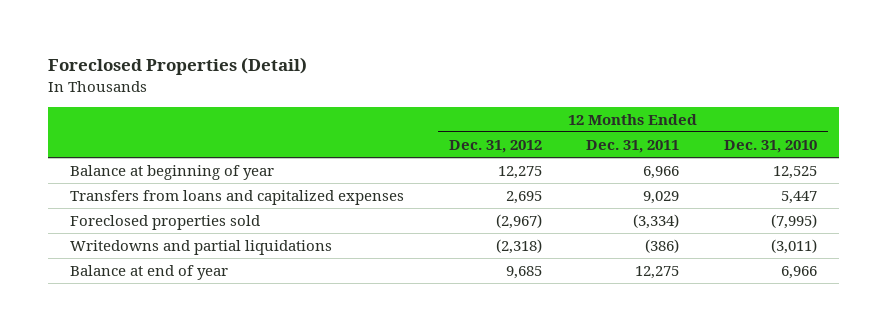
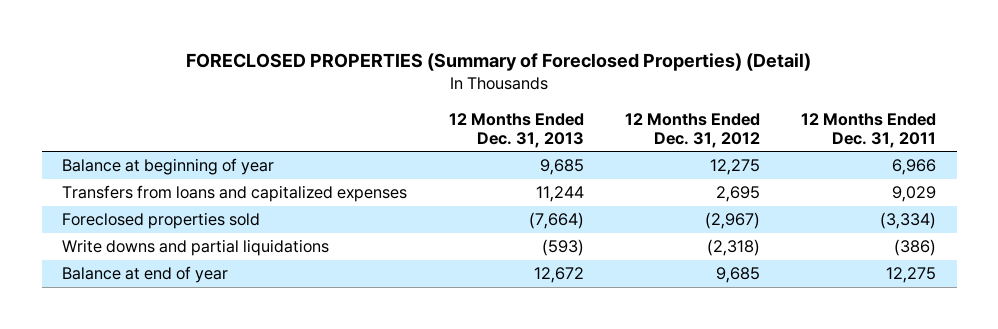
- Foreclosed Properties (Detail)
+ FORECLOSED PROPERTIES (Summary of Foreclosed Properties) (Detail)
- | 12 Months Ended Dec. 31, 2012 | 12 Months Ended Dec. 31, 2011 | 12 Months Ended Dec. 31, 2010
+ | 12 Months Ended Dec. 31, 2013 | 12 Months Ended Dec. 31, 2012 | 12 Months Ended Dec. 31, 2011
- Writedowns and partial liquidations | (2,318) | (386) | (3,011)
+ Write downs and partial liquidations | (593) | (2,318) | (386)

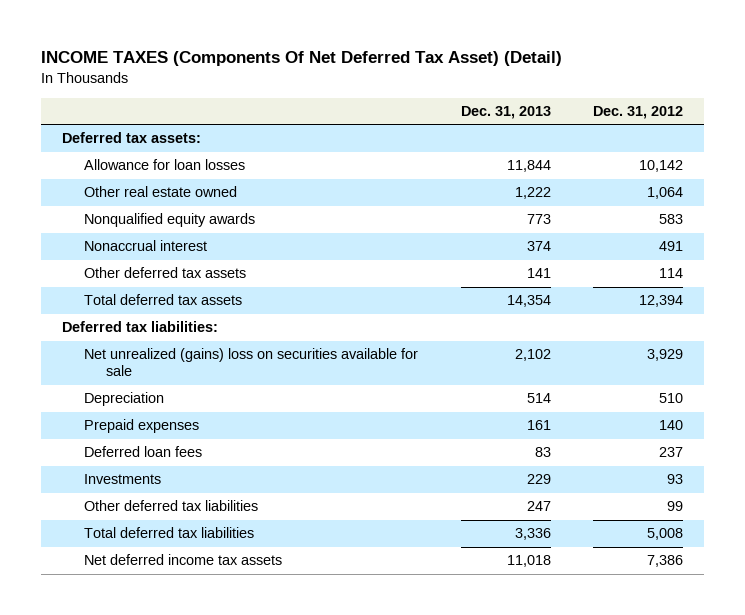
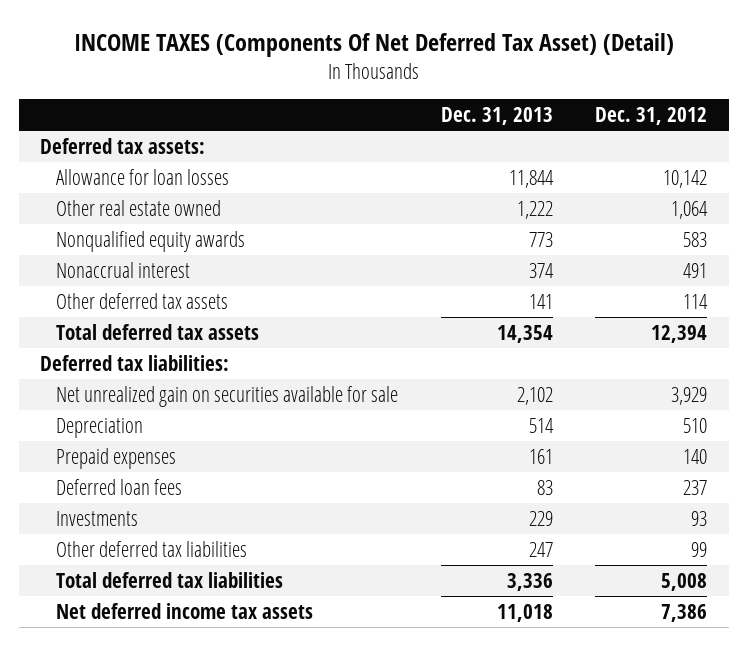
- Net unrealized (gains) loss on securities available for sale | 2,102 | 3,929
+ Net unrealized gain on securities available for sale | 2,102 | 3,929

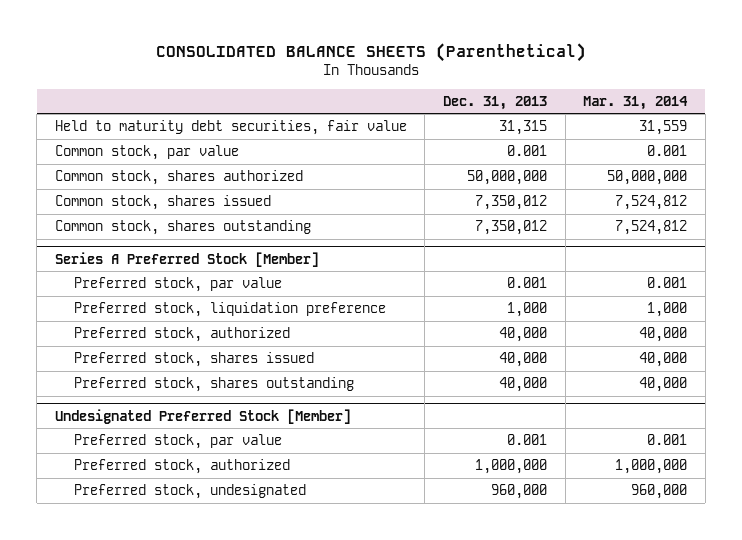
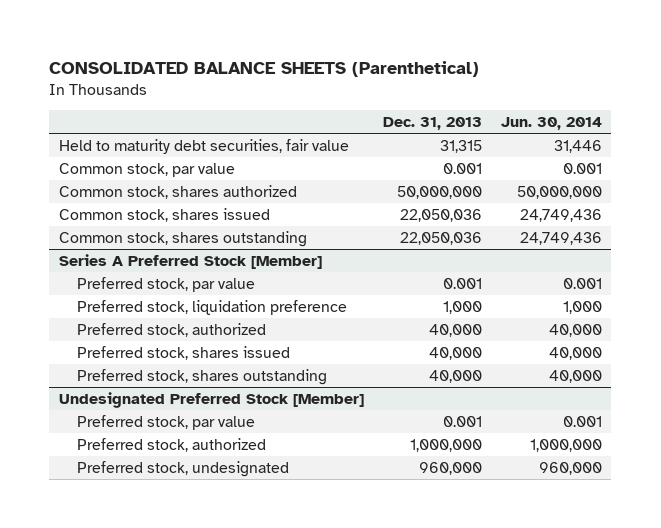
- | Dec. 31, 2013 | Mar. 31, 2014
+ | Dec. 31, 2013 | Jun. 30, 2014
- Common stock, shares issued | 7,350,012 | 7,524,812
- Common stock, shares outstanding | 7,350,012 | 7,524,812
+ Common stock, shares issued | 22,050,036 | 24,749,436
+ Common stock, shares outstanding | 22,050,036 | 24,749,436

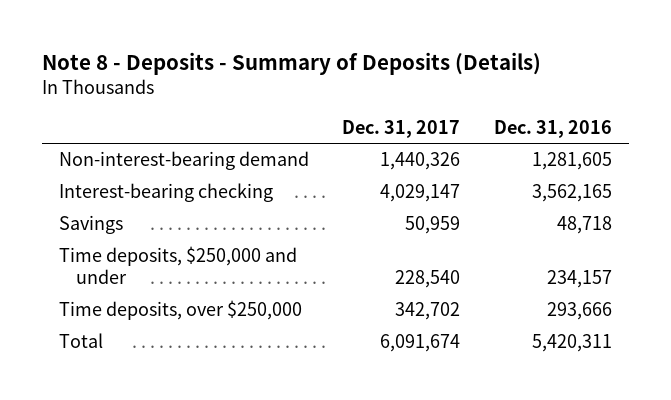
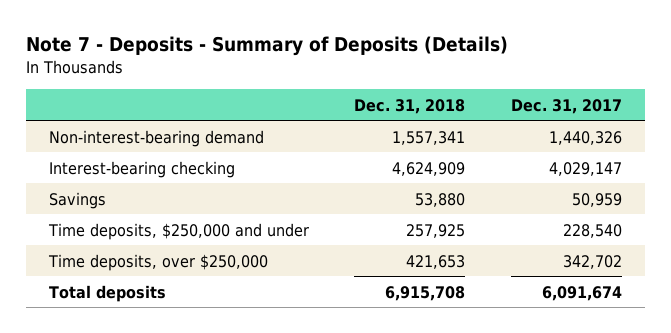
- Note 8 - Deposits - Summary of Deposits (Details)
+ Note 7 - Deposits - Summary of Deposits (Details)
- | Dec. 31, 2017 | Dec. 31, 2016
+ | Dec. 31, 2018 | Dec. 31, 2017
- Total | 6,091,674 | 5,420,311
+ Total deposits | 6,915,708 | 6,091,674

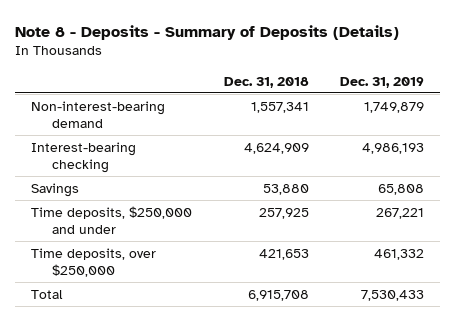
- Note 7 - Deposits - Summary of Deposits (Details)
+ Note 8 - Deposits - Summary of Deposits (Details)
- | Dec. 31, 2018 | Dec. 31, 2017
+ | Dec. 31, 2018 | Dec. 31, 2019
- Total deposits | 6,915,708 | 6,091,674
+ Total | 6,915,708 | 7,530,433

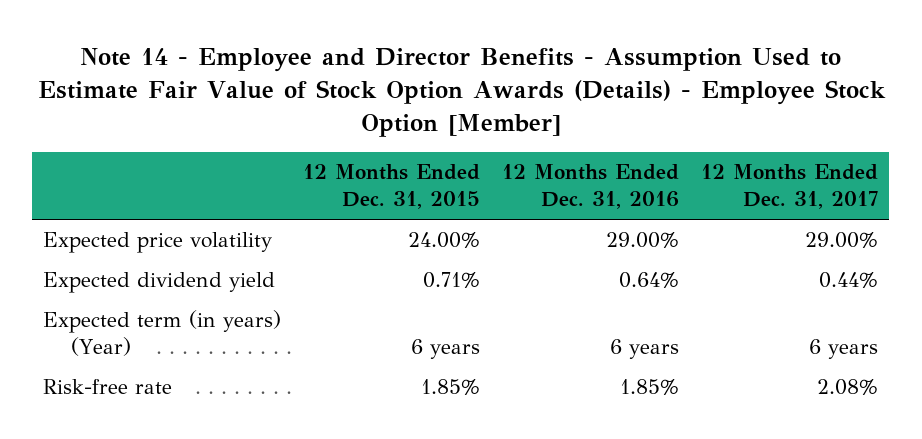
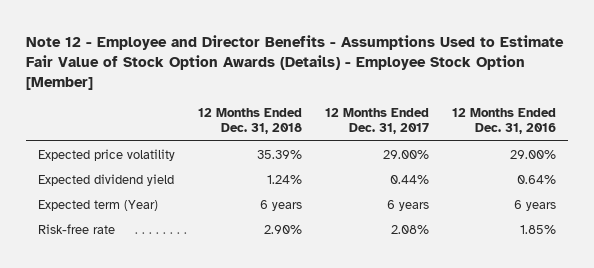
- Note 14 - Employee and Director Benefits - Assumption Used to Estimate Fair Value of Stock Option Awards (Details) - Employee Stock Option [Member]
+ Note 12 - Employee and Director Benefits - Assumptions Used to Estimate Fair Value of Stock Option Awards (Details) - Employee Stock Option [Member]
- | 12 Months Ended Dec. 31, 2015 | 12 Months Ended Dec. 31, 2016 | 12 Months Ended Dec. 31, 2017
+ | 12 Months Ended Dec. 31, 2018 | 12 Months Ended Dec. 31, 2017 | 12 Months Ended Dec. 31, 2016
- Expected term (in years) (Year) | 6 years | 6 years | 6 years
+ Expected term (Year) | 6 years | 6 years | 6 years

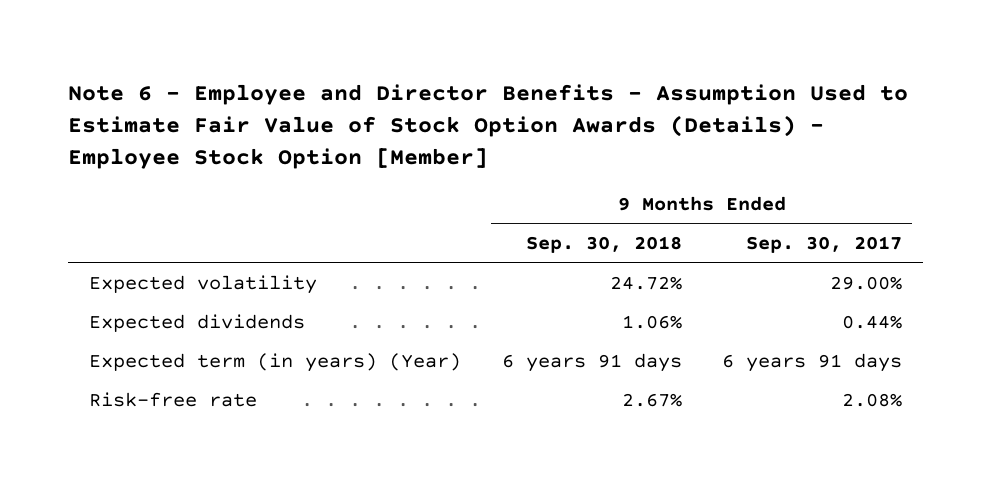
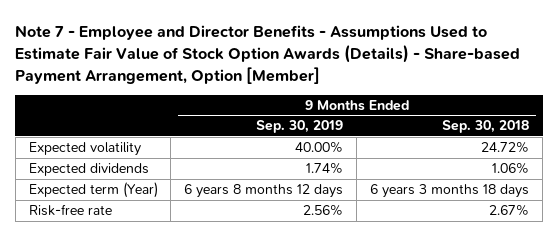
- Note 6 - Employee and Director Benefits - Assumption Used to Estimate Fair Value of Stock Option Awards (Details) - Employee Stock Option [Member]
+ Note 7 - Employee and Director Benefits - Assumptions Used to Estimate Fair Value of Stock Option Awards (Details) - Share-based Payment Arrangement, Option [Member]
- | 9 Months Ended Sep. 30, 2018 | 9 Months Ended Sep. 30, 2017
+ | 9 Months Ended Sep. 30, 2019 | 9 Months Ended Sep. 30, 2018
- Expected term (in years) (Year) | 6 years 91 days | 6 years 91 days
+ Expected term (Year) | 6 years 8 months 12 days | 6 years 3 months 18 days

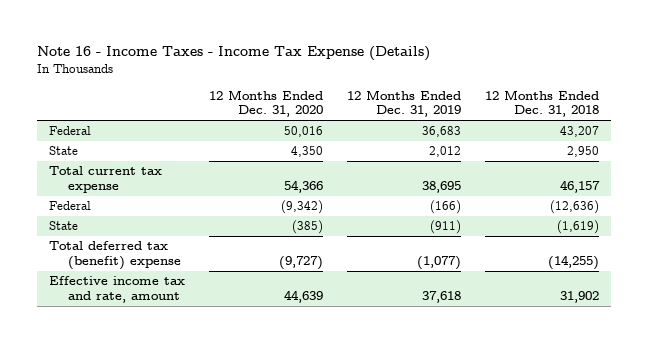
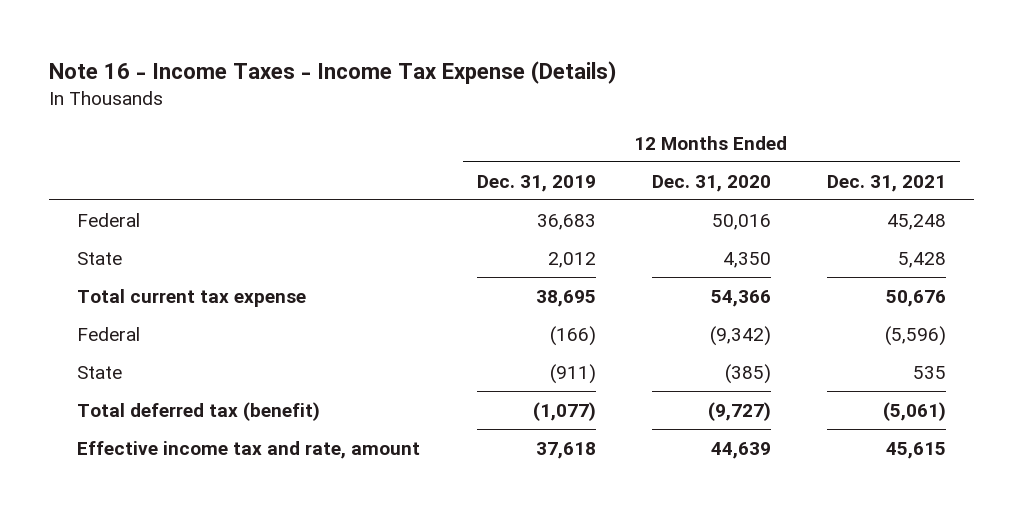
- | 12 Months Ended Dec. 31, 2020 | 12 Months Ended Dec. 31, 2019 | 12 Months Ended Dec. 31, 2018
+ | 12 Months Ended Dec. 31, 2019 | 12 Months Ended Dec. 31, 2020 | 12 Months Ended Dec. 31, 2021
- Total deferred tax (benefit) expense | (9,727) | (1,077) | (14,255)
+ Total deferred tax (benefit) | (1,077) | (9,727) | (5,061)

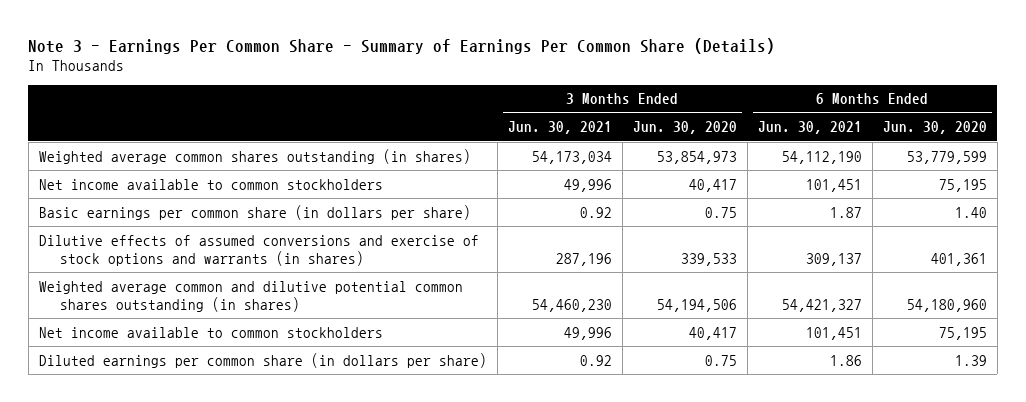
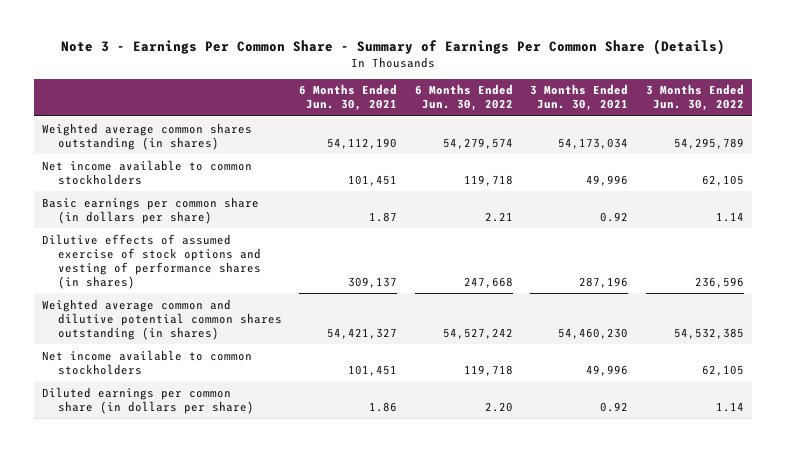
- | 3 Months Ended Jun. 30, 2021 | 3 Months Ended Jun. 30, 2020 | 6 Months Ended Jun. 30, 2021 | 6 Months Ended Jun. 30, 2020
+ | 6 Months Ended Jun. 30, 2021 | 6 Months Ended Jun. 30, 2022 | 3 Months Ended Jun. 30, 2021 | 3 Months Ended Jun. 30, 2022
- Dilutive effects of assumed conversions and exercise of stock options and warrants (in shares) | 287,196 | 339,533 | 309,137 | 401,361
+ Dilutive effects of assumed exercise of stock options and vesting of performance shares (in shares) | 309,137 | 247,668 | 287,196 | 236,596

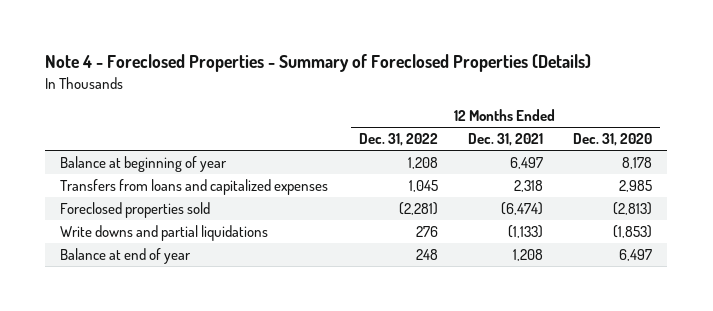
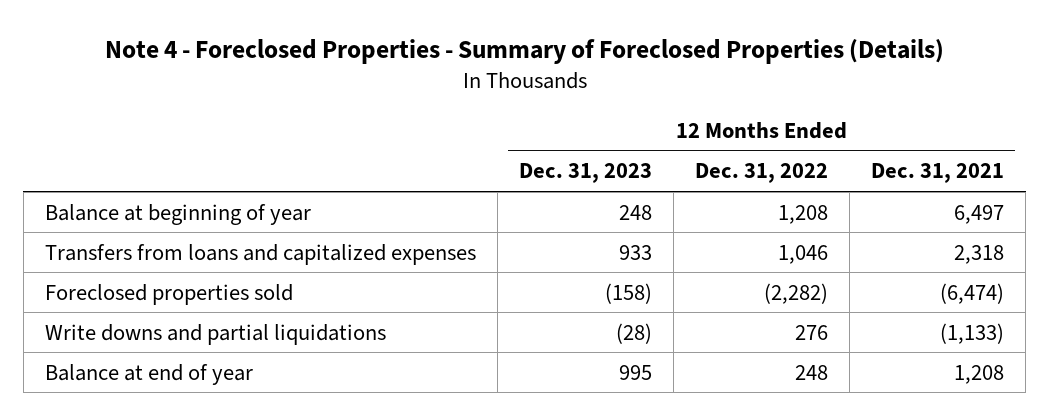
- | 12 Months Ended Dec. 31, 2022 | 12 Months Ended Dec. 31, 2021 | 12 Months Ended Dec. 31, 2020
+ | 12 Months Ended Dec. 31, 2023 | 12 Months Ended Dec. 31, 2022 | 12 Months Ended Dec. 31, 2021
- Transfers from loans and capitalized expenses | 1,045 | 2,318 | 2,985
- Foreclosed properties sold | (2,281) | (6,474) | (2,813)
+ Transfers from loans and capitalized expenses | 933 | 1,046 | 2,318
+ Foreclosed properties sold | (158) | (2,282) | (6,474)

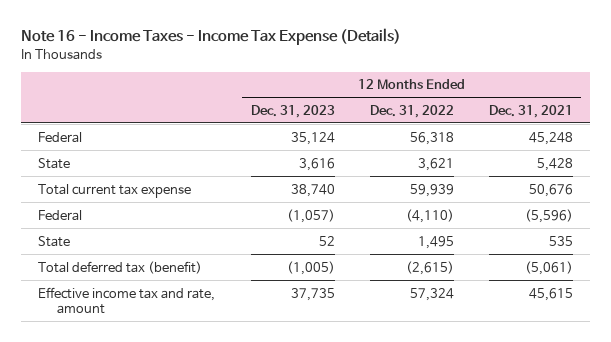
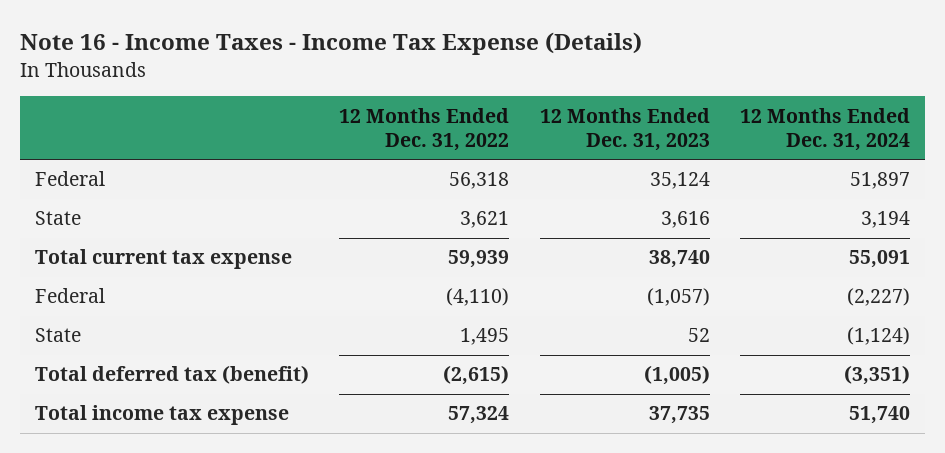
- | 12 Months Ended Dec. 31, 2023 | 12 Months Ended Dec. 31, 2022 | 12 Months Ended Dec. 31, 2021
+ | 12 Months Ended Dec. 31, 2022 | 12 Months Ended Dec. 31, 2023 | 12 Months Ended Dec. 31, 2024
- Effective income tax and rate, amount | 37,735 | 57,324 | 45,615
+ Total income tax expense | 57,324 | 37,735 | 51,740

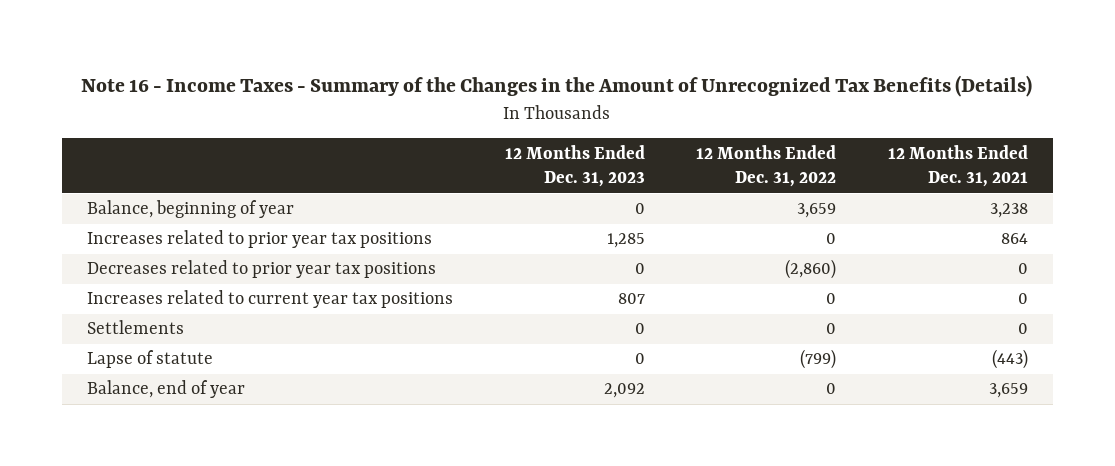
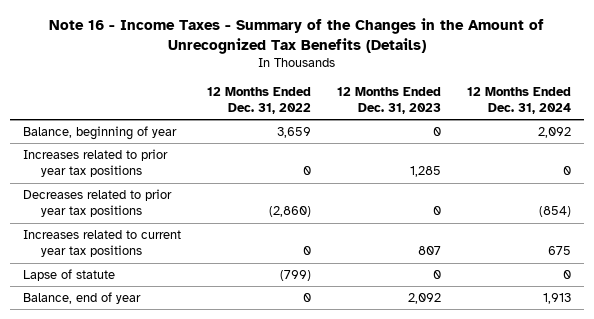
- | 12 Months Ended Dec. 31, 2023 | 12 Months Ended Dec. 31, 2022 | 12 Months Ended Dec. 31, 2021
+ | 12 Months Ended Dec. 31, 2022 | 12 Months Ended Dec. 31, 2023 | 12 Months Ended Dec. 31, 2024
- Settlements | 0 | 0 | 0

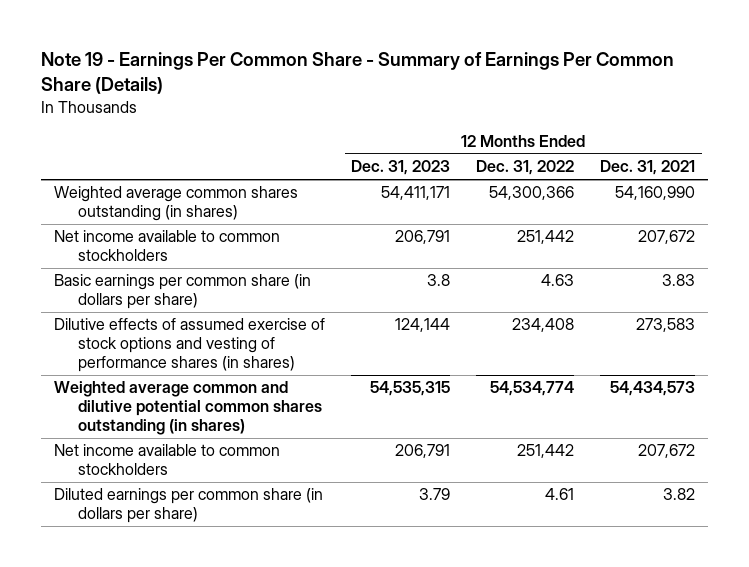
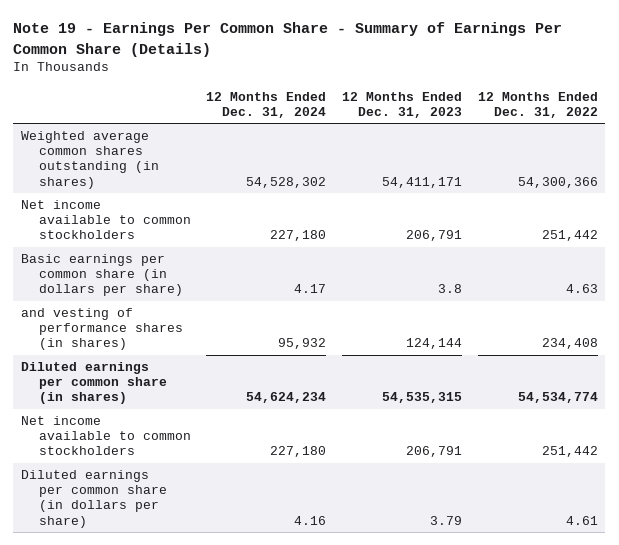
- | 12 Months Ended Dec. 31, 2023 | 12 Months Ended Dec. 31, 2022 | 12 Months Ended Dec. 31, 2021
+ | 12 Months Ended Dec. 31, 2024 | 12 Months Ended Dec. 31, 2023 | 12 Months Ended Dec. 31, 2022
- Dilutive effects of assumed exercise of stock options and vesting of performance shares (in shares) | 124,144 | 234,408 | 273,583
- Weighted average common and dilutive potential common shares outstanding (in shares) | 54,535,315 | 54,534,774 | 54,434,573
+ and vesting of performance shares (in shares) | 95,932 | 124,144 | 234,408
+ Diluted earnings per common share (in shares) | 54,624,234 | 54,535,315 | 54,534,774

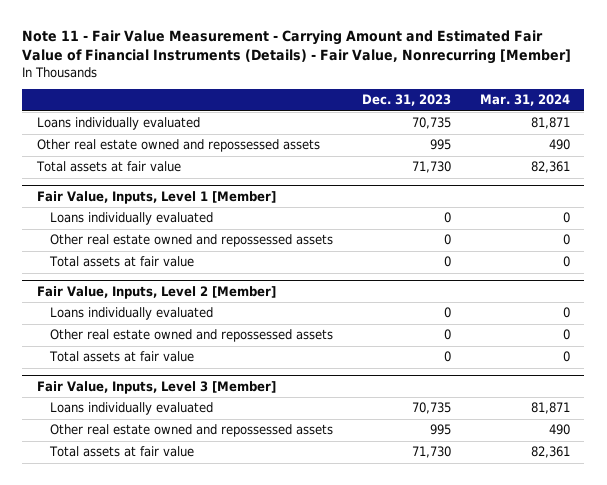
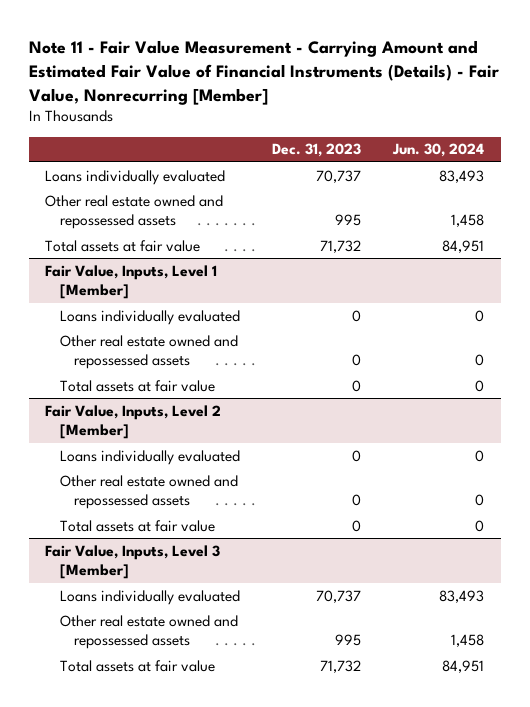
- | Dec. 31, 2023 | Mar. 31, 2024
+ | Dec. 31, 2023 | Jun. 30, 2024
- Loans individually evaluated | 70,735 | 81,871
+ Loans individually evaluated | 70,737 | 83,493
- Total assets at fair value | 71,730 | 82,361
+ Total assets at fair value | 71,732 | 84,951
@ Fair Value, Inputs, Level 3 [Member]
- Loans individually evaluated | 70,735 | 81,871
+ Loans individually evaluated | 70,737 | 83,493
- Total assets at fair value | 71,730 | 82,361
+ Total assets at fair value | 71,732 | 84,951

